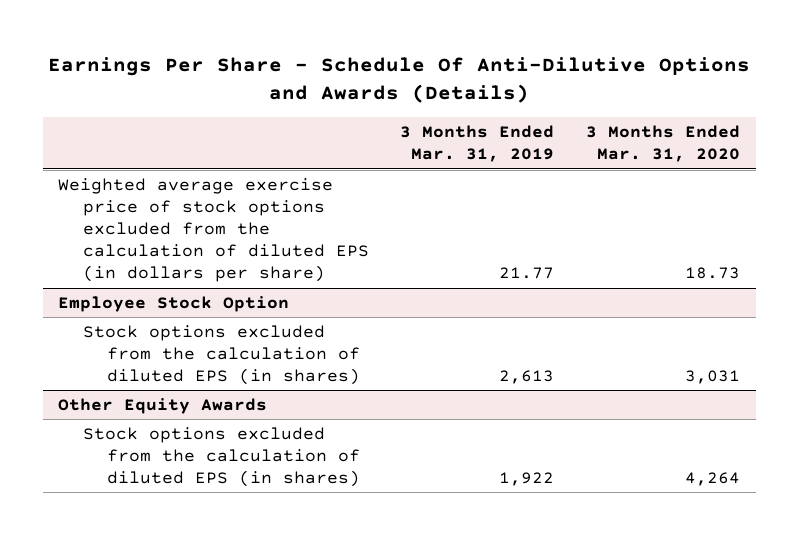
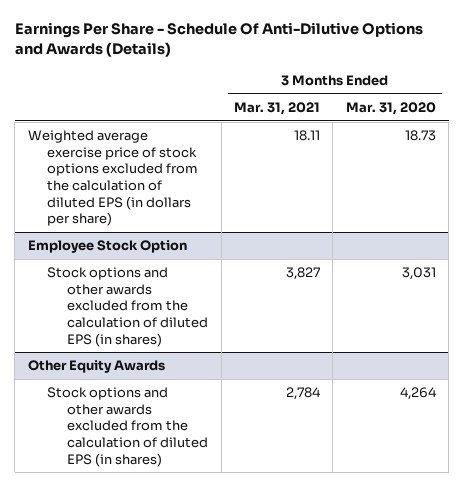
- | 3 Months Ended Mar. 31, 2019 | 3 Months Ended Mar. 31, 2020
+ | 3 Months Ended Mar. 31, 2021 | 3 Months Ended Mar. 31, 2020
@ Employee Stock Option
- Stock options excluded from the calculation of diluted EPS (in shares) | 2,613 | 3,031
+ Stock options and other awards excluded from the calculation of diluted EPS (in shares) | 3,827 | 3,031
@ Other Equity Awards
- Stock options excluded from the calculation of diluted EPS (in shares) | 1,922 | 4,264
+ Stock options and other awards excluded from the calculation of diluted EPS (in shares) | 2,784 | 4,264

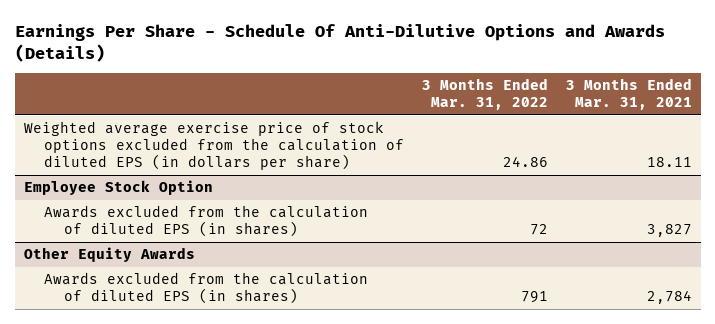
- | 3 Months Ended Mar. 31, 2021 | 3 Months Ended Mar. 31, 2020
+ | 3 Months Ended Mar. 31, 2022 | 3 Months Ended Mar. 31, 2021
@ Employee Stock Option
- Stock options and other awards excluded from the calculation of diluted EPS (in shares) | 3,827 | 3,031
+ Awards excluded from the calculation of diluted EPS (in shares) | 72 | 3,827
@ Other Equity Awards
- Stock options and other awards excluded from the calculation of diluted EPS (in shares) | 2,784 | 4,264
+ Awards excluded from the calculation of diluted EPS (in shares) | 791 | 2,784

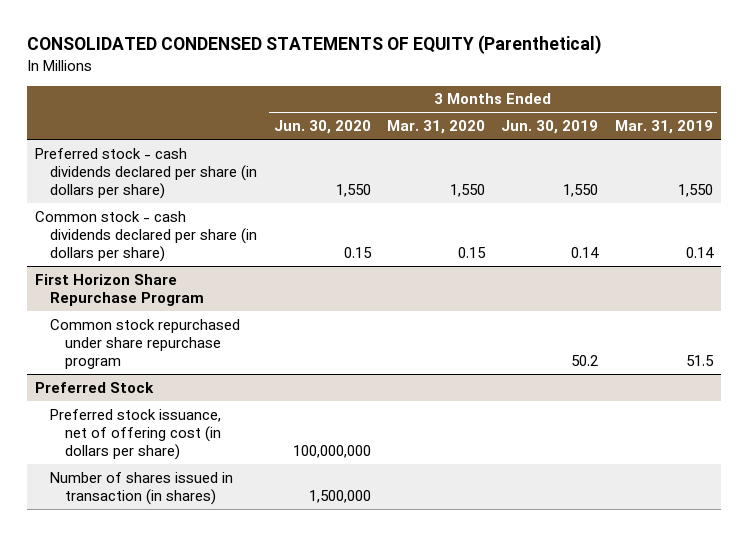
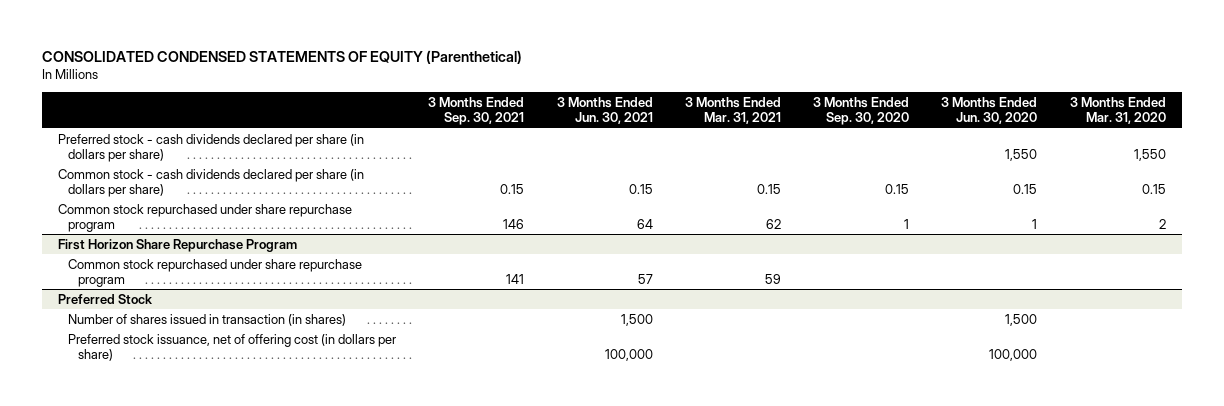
- | 3 Months Ended Jun. 30, 2020 | 3 Months Ended Mar. 31, 2020 | 3 Months Ended Jun. 30, 2019 | 3 Months Ended Mar. 31, 2019
+ | 3 Months Ended Sep. 30, 2021 | 3 Months Ended Jun. 30, 2021 | 3 Months Ended Mar. 31, 2021 | 3 Months Ended Sep. 30, 2020 | 3 Months Ended Jun. 30, 2020 | 3 Months Ended Mar. 31, 2020
+ Common stock repurchased under share repurchase program | 146 | 64 | 62 | 1 | 1 | 2
@ Preferred Stock
- Preferred stock issuance, net of offering cost (in dollars per share) | 100,000,000 | | |
- Number of shares issued in transaction (in shares) | 1,500,000 | | |
+ Number of shares issued in transaction (in shares) | | 1,500 | | | 1,500 |
+ Preferred stock issuance, net of offering cost (in dollars per share) | | 100,000 | | | 100,000 |

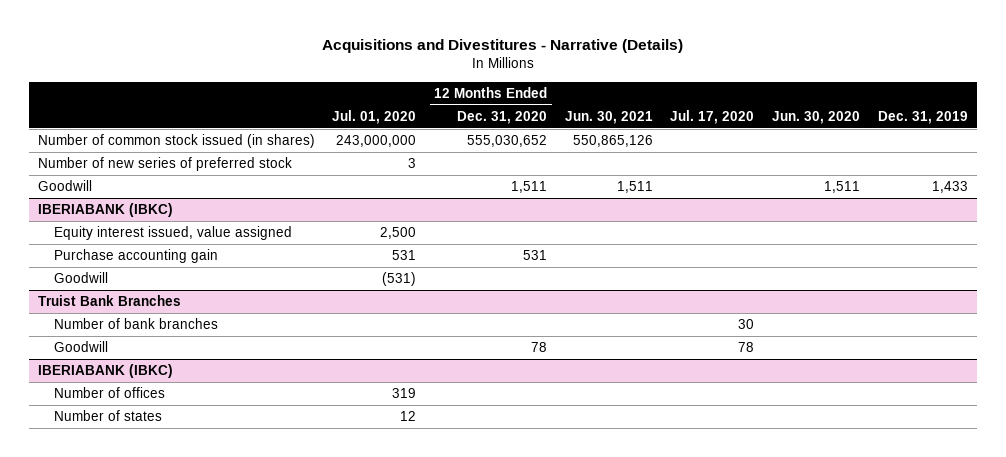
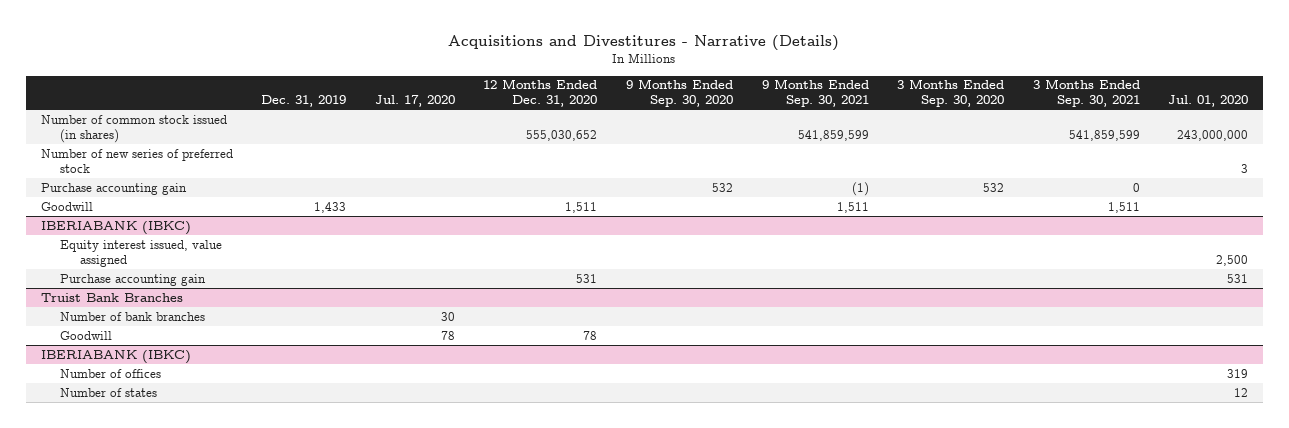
- | Jul. 01, 2020 | 12 Months Ended Dec. 31, 2020 | Jun. 30, 2021 | Jul. 17, 2020 | Jun. 30, 2020 | Dec. 31, 2019
+ | Dec. 31, 2019 | Jul. 17, 2020 | 12 Months Ended Dec. 31, 2020 | 9 Months Ended Sep. 30, 2020 | 9 Months Ended Sep. 30, 2021 | 3 Months Ended Sep. 30, 2020 | 3 Months Ended Sep. 30, 2021 | Jul. 01, 2020
+ Purchase accounting gain | | | | 532 | (1) | 532 | 0 |
@ IBERIABANK (IBKC)
- Goodwill | (531) | | | | |

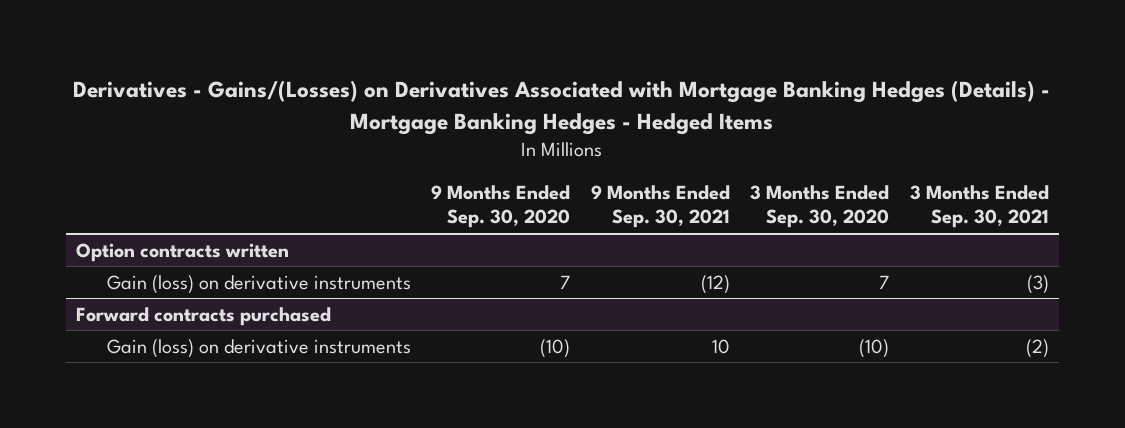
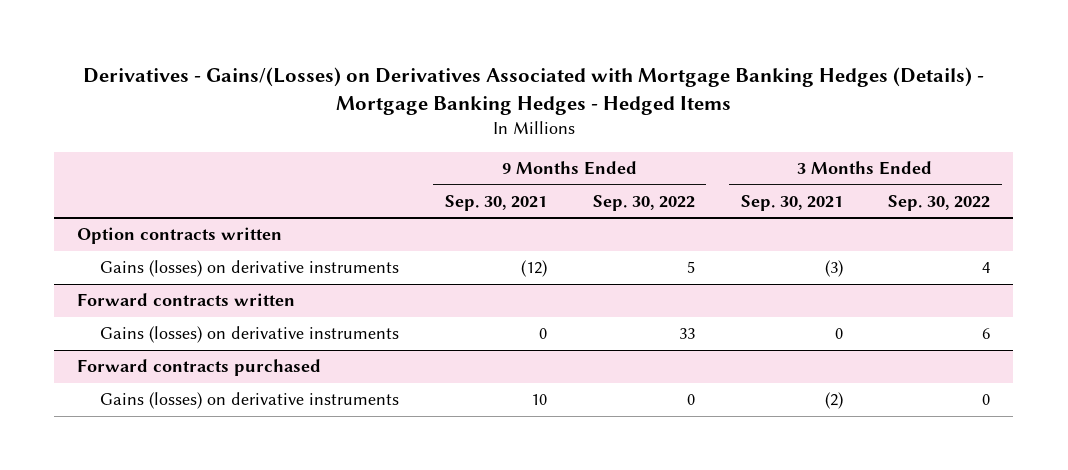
- | 9 Months Ended Sep. 30, 2020 | 9 Months Ended Sep. 30, 2021 | 3 Months Ended Sep. 30, 2020 | 3 Months Ended Sep. 30, 2021
+ | 9 Months Ended Sep. 30, 2021 | 9 Months Ended Sep. 30, 2022 | 3 Months Ended Sep. 30, 2021 | 3 Months Ended Sep. 30, 2022
@ Option contracts written
- Gain (loss) on derivative instruments | 7 | (12) | 7 | (3)
+ Gains (losses) on derivative instruments | (12) | 5 | (3) | 4
+ Forward contracts written
+ Gains (losses) on derivative instruments | 0 | 33 | 0 | 6
@ Forward contracts purchased
- Gain (loss) on derivative instruments | (10) | 10 | (10) | (2)
+ Gains (losses) on derivative instruments | 10 | 0 | (2) | 0

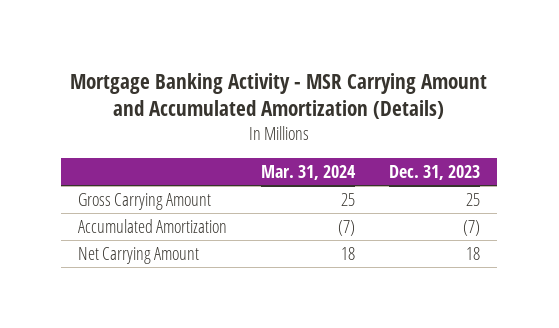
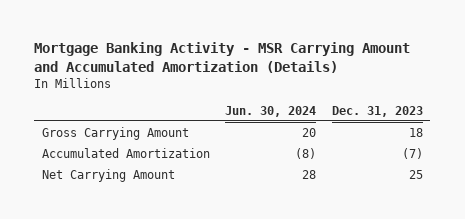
- | Mar. 31, 2024 | Dec. 31, 2023
+ | Jun. 30, 2024 | Dec. 31, 2023
- Gross Carrying Amount | 25 | 25
+ Gross Carrying Amount | 20 | 18
- Net Carrying Amount | 18 | 18
+ Net Carrying Amount | 28 | 25

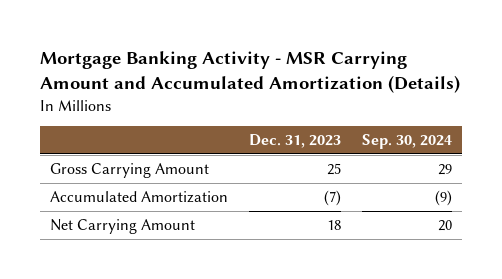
- | Jun. 30, 2024 | Dec. 31, 2023
+ | Dec. 31, 2023 | Sep. 30, 2024
- Gross Carrying Amount | 20 | 18
+ Gross Carrying Amount | 25 | 29
- Net Carrying Amount | 28 | 25
+ Net Carrying Amount | 18 | 20

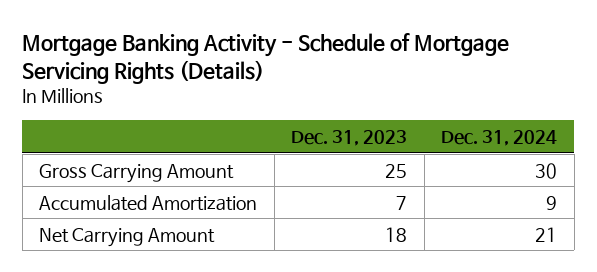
- Mortgage Banking Activity - MSR Carrying Amount and Accumulated Amortization (Details)
+ Mortgage Banking Activity - Schedule of Mortgage Servicing Rights (Details)
- | Dec. 31, 2023 | Sep. 30, 2024
+ | Dec. 31, 2023 | Dec. 31, 2024
- Accumulated Amortization | (7) | (9)
+ Accumulated Amortization | 7 | 9

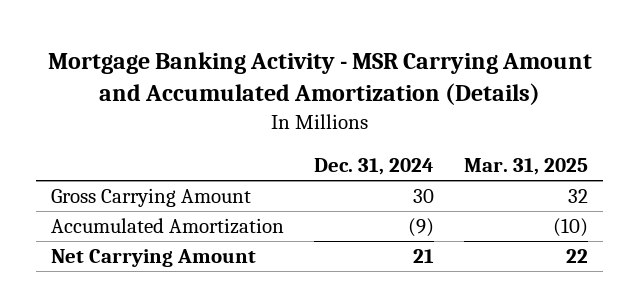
- Mortgage Banking Activity - Schedule of Mortgage Servicing Rights (Details)
+ Mortgage Banking Activity - MSR Carrying Amount and Accumulated Amortization (Details)
- | Dec. 31, 2023 | Dec. 31, 2024
+ | Dec. 31, 2024 | Mar. 31, 2025
- Accumulated Amortization | 7 | 9
+ Accumulated Amortization | (9) | (10)

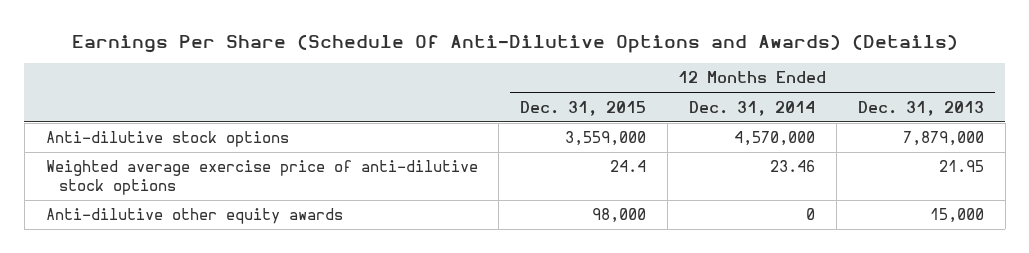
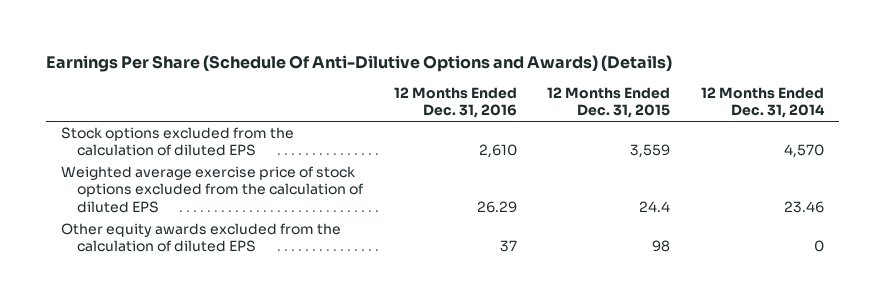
- | 12 Months Ended Dec. 31, 2015 | 12 Months Ended Dec. 31, 2014 | 12 Months Ended Dec. 31, 2013
+ | 12 Months Ended Dec. 31, 2016 | 12 Months Ended Dec. 31, 2015 | 12 Months Ended Dec. 31, 2014
- Anti-dilutive stock options | 3,559,000 | 4,570,000 | 7,879,000
- Weighted average exercise price of anti-dilutive stock options | 24.4 | 23.46 | 21.95
- Anti-dilutive other equity awards | 98,000 | 0 | 15,000
+ Stock options excluded from the calculation of diluted EPS | 2,610 | 3,559 | 4,570
+ Weighted average exercise price of stock options excluded from the calculation of diluted EPS | 26.29 | 24.4 | 23.46
+ Other equity awards excluded from the calculation of diluted EPS | 37 | 98 | 0

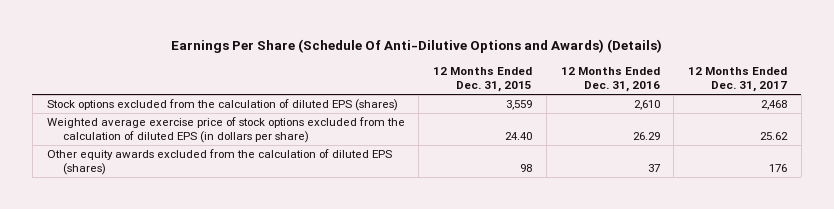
- | 12 Months Ended Dec. 31, 2016 | 12 Months Ended Dec. 31, 2015 | 12 Months Ended Dec. 31, 2014
+ | 12 Months Ended Dec. 31, 2015 | 12 Months Ended Dec. 31, 2016 | 12 Months Ended Dec. 31, 2017
- Stock options excluded from the calculation of diluted EPS | 2,610 | 3,559 | 4,570
- Weighted average exercise price of stock options excluded from the calculation of diluted EPS | 26.29 | 24.4 | 23.46
- Other equity awards excluded from the calculation of diluted EPS | 37 | 98 | 0
+ Stock options excluded from the calculation of diluted EPS (shares) | 3,559 | 2,610 | 2,468
+ Weighted average exercise price of stock options excluded from the calculation of diluted EPS (in dollars per share) | 24.40 | 26.29 | 25.62
+ Other equity awards excluded from the calculation of diluted EPS (shares) | 98 | 37 | 176

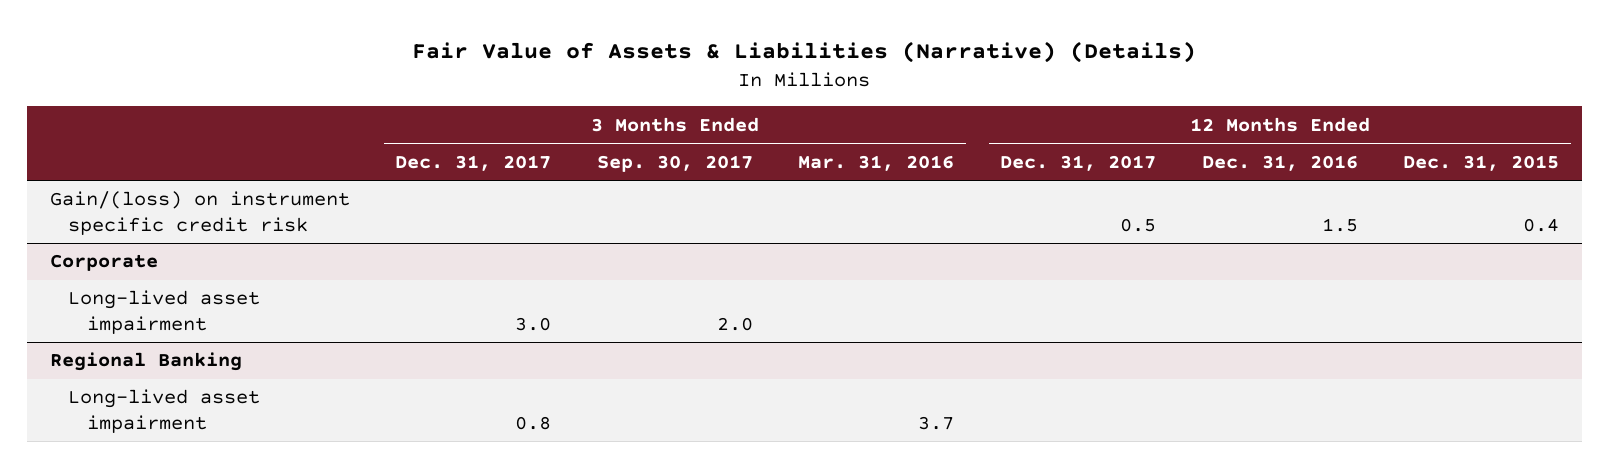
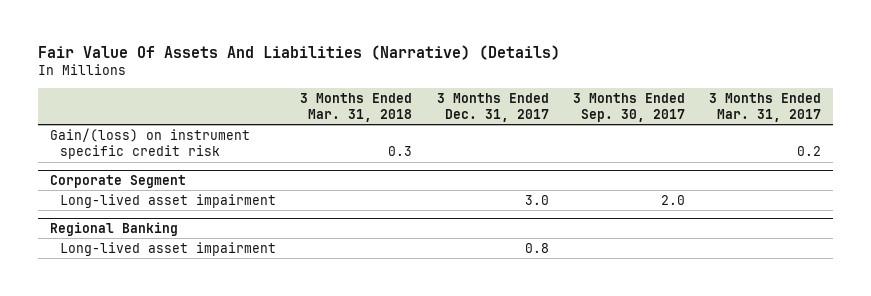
- Fair Value of Assets & Liabilities (Narrative) (Details)
+ Fair Value Of Assets And Liabilities (Narrative) (Details)
- | 3 Months Ended Dec. 31, 2017 | 3 Months Ended Sep. 30, 2017 | 3 Months Ended Mar. 31, 2016 | 12 Months Ended Dec. 31, 2017 | 12 Months Ended Dec. 31, 2016 | 12 Months Ended Dec. 31, 2015
+ | 3 Months Ended Mar. 31, 2018 | 3 Months Ended Dec. 31, 2017 | 3 Months Ended Sep. 30, 2017 | 3 Months Ended Mar. 31, 2017
- Corporate
+ Corporate Segment

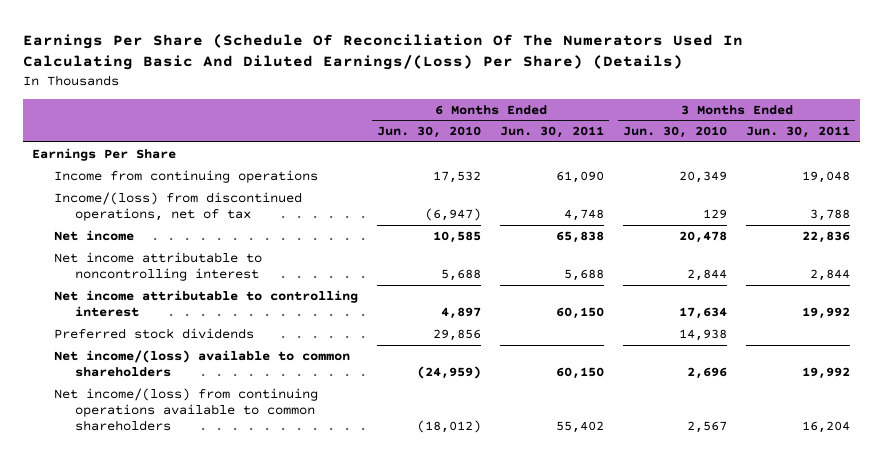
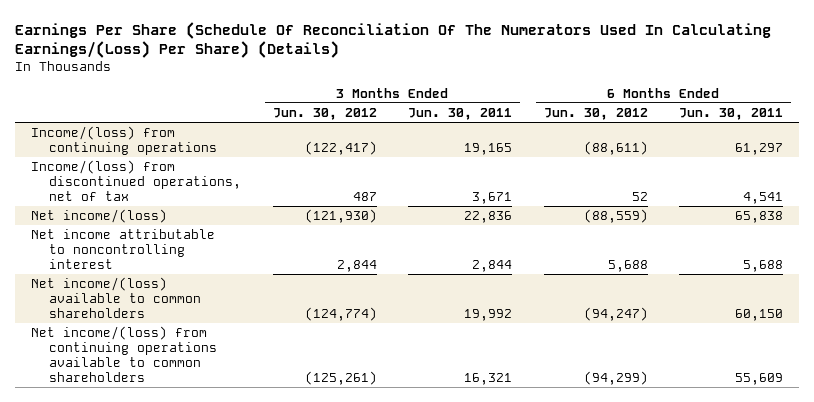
- Earnings Per Share (Schedule Of Reconciliation Of The Numerators Used In Calculating Basic And Diluted Earnings/(Loss) Per Share) (Details)
+ Earnings Per Share (Schedule Of Reconciliation Of The Numerators Used In Calculating Earnings/(Loss) Per Share) (Details)
- | 6 Months Ended Jun. 30, 2010 | 6 Months Ended Jun. 30, 2011 | 3 Months Ended Jun. 30, 2010 | 3 Months Ended Jun. 30, 2011
+ | 3 Months Ended Jun. 30, 2012 | 3 Months Ended Jun. 30, 2011 | 6 Months Ended Jun. 30, 2012 | 6 Months Ended Jun. 30, 2011
- Earnings Per Share
- Income from continuing operations | 17,532 | 61,090 | 20,349 | 19,048
- Income/(loss) from discontinued operations, net of tax | (6,947) | 4,748 | 129 | 3,788
- Net income | 10,585 | 65,838 | 20,478 | 22,836
+ Income/(loss) from continuing operations | (122,417) | 19,165 | (88,611) | 61,297
+ Income/(loss) from discontinued operations, net of tax | 487 | 3,671 | 52 | 4,541
+ Net income/(loss) | (121,930) | 22,836 | (88,559) | 65,838
- Net income attributable to controlling interest | 4,897 | 60,150 | 17,634 | 19,992
- Preferred stock dividends | 29,856 | | 14,938 |
- Net income/(loss) from continuing operations available to common shareholders | (18,012) | 55,402 | 2,567 | 16,204
+ Net income/(loss) from continuing operations available to common shareholders | (125,261) | 16,321 | (94,299) | 55,609

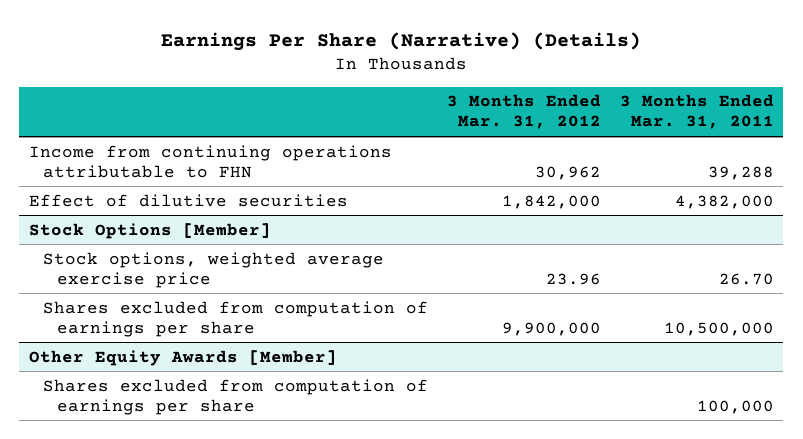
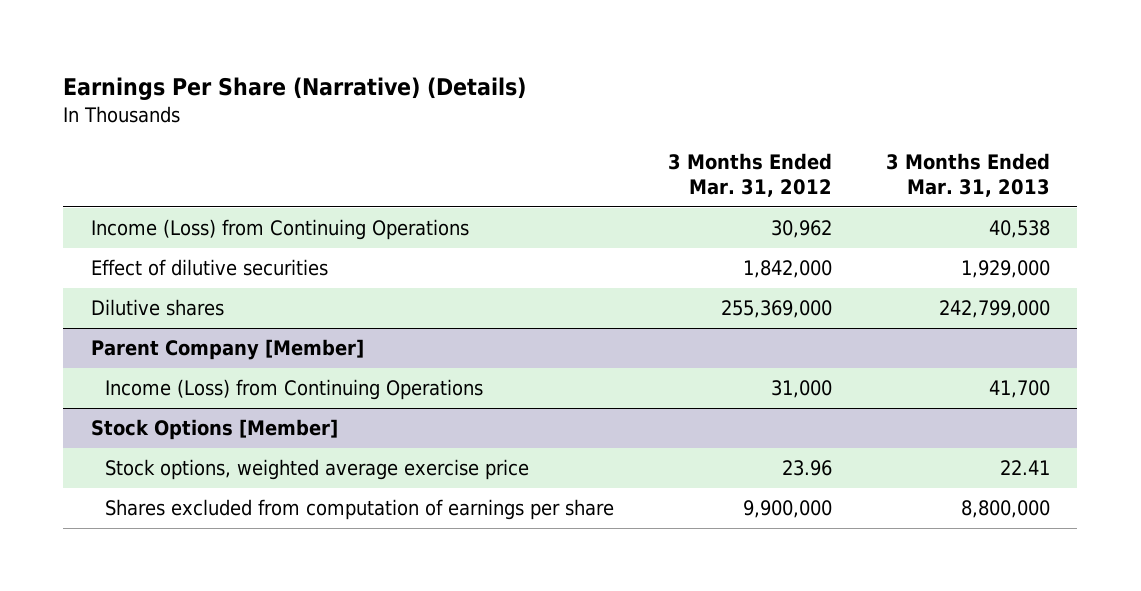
- | 3 Months Ended Mar. 31, 2012 | 3 Months Ended Mar. 31, 2011
+ | 3 Months Ended Mar. 31, 2012 | 3 Months Ended Mar. 31, 2013
- Income from continuing operations attributable to FHN | 30,962 | 39,288
+ Income (Loss) from Continuing Operations | 30,962 | 40,538
+ Dilutive shares | 255,369,000 | 242,799,000
+ Parent Company [Member]
+ Income (Loss) from Continuing Operations | 31,000 | 41,700
- Other Equity Awards [Member]
- Shares excluded from computation of earnings per share | | 100,000

